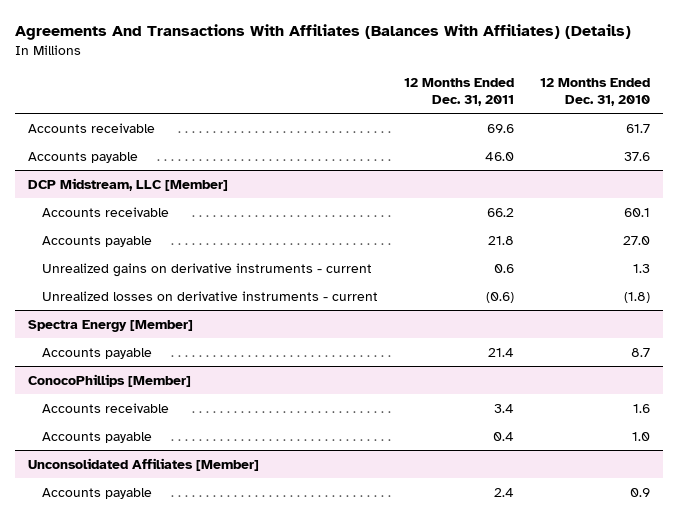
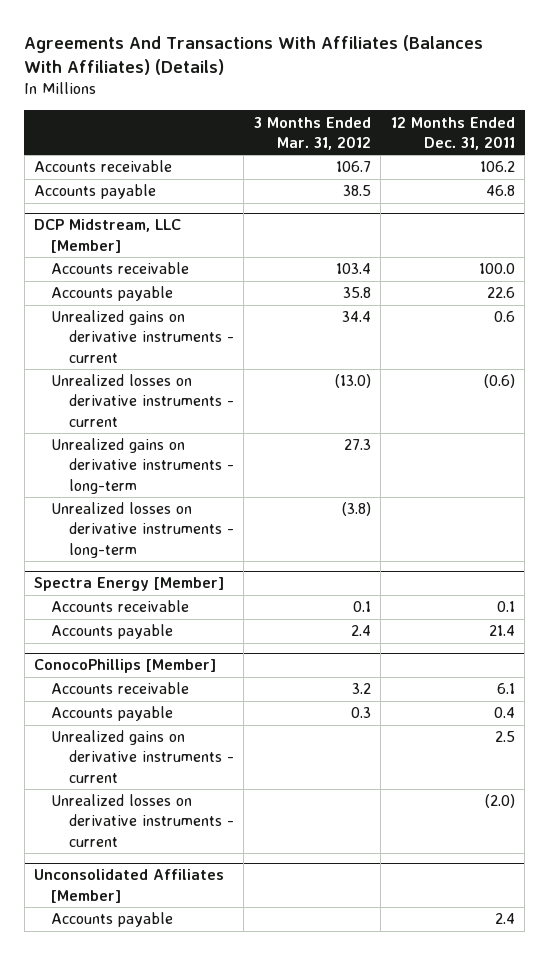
- | 12 Months Ended Dec. 31, 2011 | 12 Months Ended Dec. 31, 2010
+ | 3 Months Ended Mar. 31, 2012 | 12 Months Ended Dec. 31, 2011
- Accounts receivable | 69.6 | 61.7
- Accounts payable | 46.0 | 37.6
+ Accounts receivable | 106.7 | 106.2
+ Accounts payable | 38.5 | 46.8
@ DCP Midstream, LLC [Member]
- Accounts receivable | 66.2 | 60.1
- Accounts payable | 21.8 | 27.0
+ Accounts receivable | 103.4 | 100.0
+ Accounts payable | 35.8 | 22.6
+ Unrealized gains on derivative instruments - long-term | 27.3 |
+ Unrealized losses on derivative instruments - long-term | (3.8) |
@ Spectra Energy [Member]
+ Accounts receivable | 0.1 | 0.1
@ ConocoPhillips [Member]
- Accounts receivable | 3.4 | 1.6
+ Accounts receivable | 3.2 | 6.1
+ Unrealized gains on derivative instruments - current | | 2.5
+ Unrealized losses on derivative instruments - current | | (2.0)

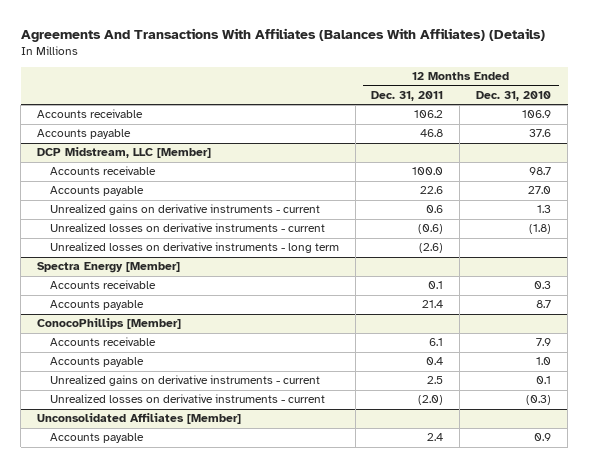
- | 3 Months Ended Mar. 31, 2012 | 12 Months Ended Dec. 31, 2011
+ | 12 Months Ended Dec. 31, 2011 | 12 Months Ended Dec. 31, 2010
@ DCP Midstream, LLC [Member]
- Unrealized gains on derivative instruments - long-term | 27.3 |
- Unrealized losses on derivative instruments - long-term | (3.8) |
+ Unrealized losses on derivative instruments - long term | (2.6) |

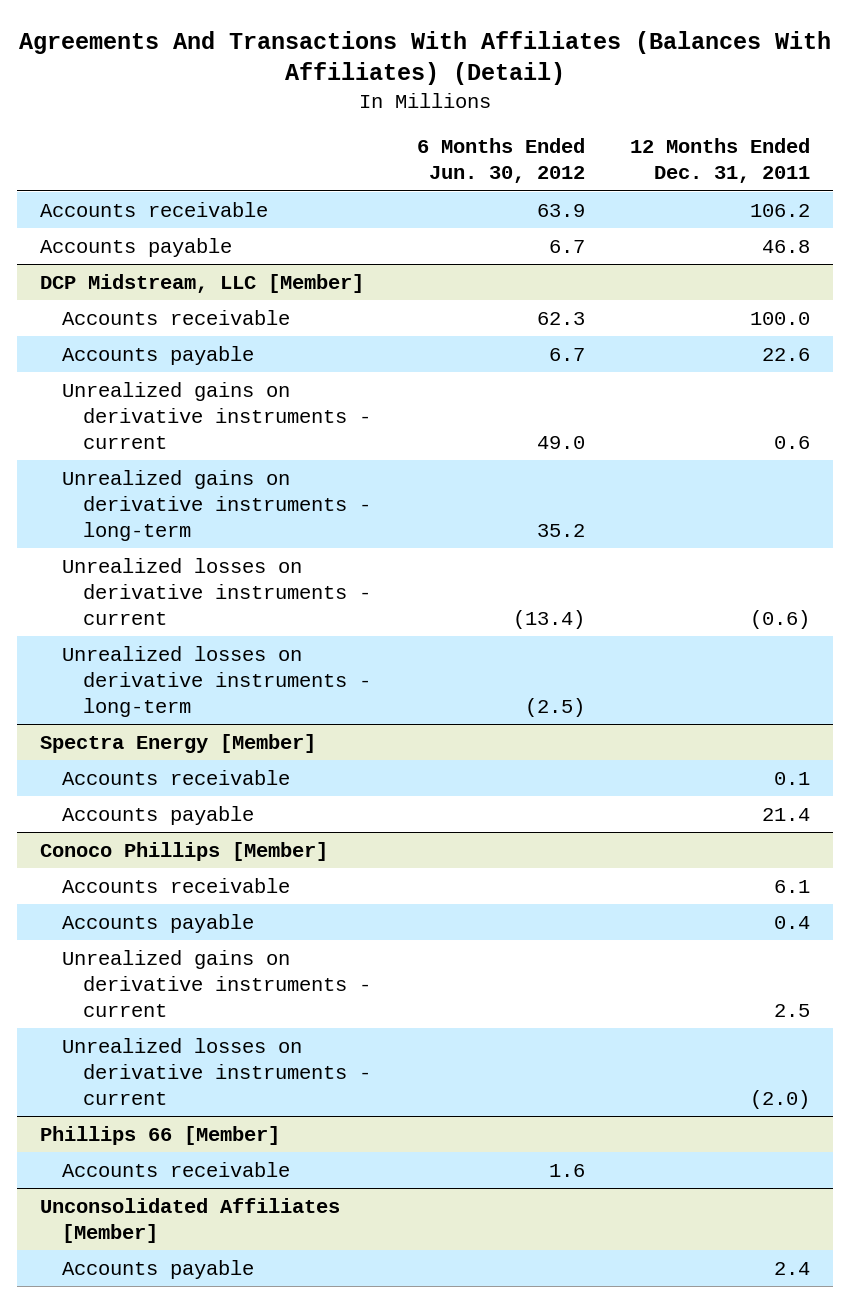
- Agreements And Transactions With Affiliates (Balances With Affiliates) (Details)
+ Agreements And Transactions With Affiliates (Balances With Affiliates) (Detail)
- | 12 Months Ended Dec. 31, 2011 | 12 Months Ended Dec. 31, 2010
+ | 6 Months Ended Jun. 30, 2012 | 12 Months Ended Dec. 31, 2011
@ DCP Midstream, LLC [Member]
+ Unrealized gains on derivative instruments - long-term | 35.2 |
- Unrealized losses on derivative instruments - long term | (2.6) |
+ Unrealized losses on derivative instruments - long-term | (2.5) |
- ConocoPhillips [Member]
+ Conoco Phillips [Member]
+ Phillips 66 [Member]
+ Accounts receivable | 1.6 |

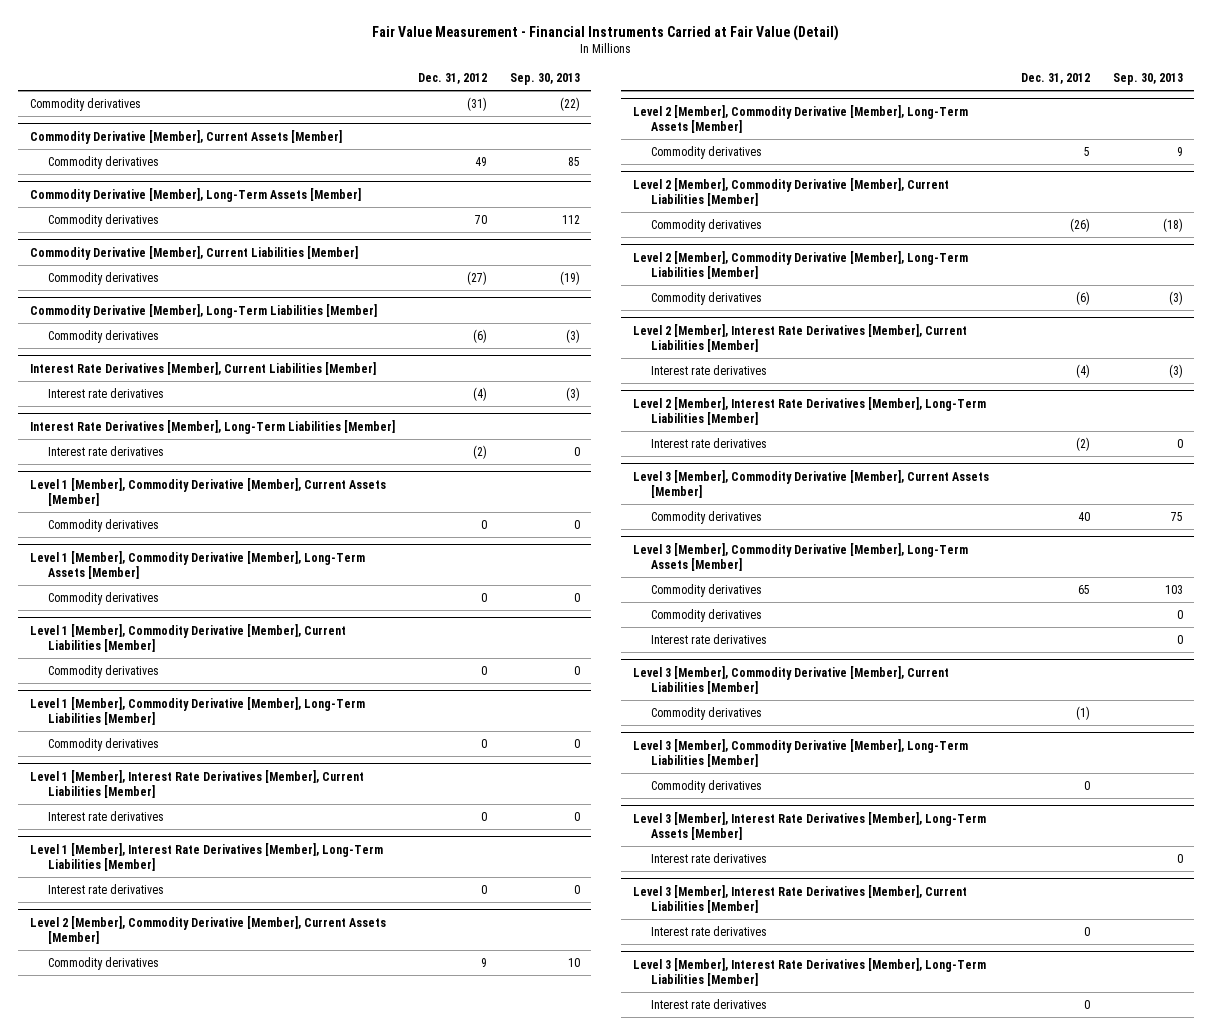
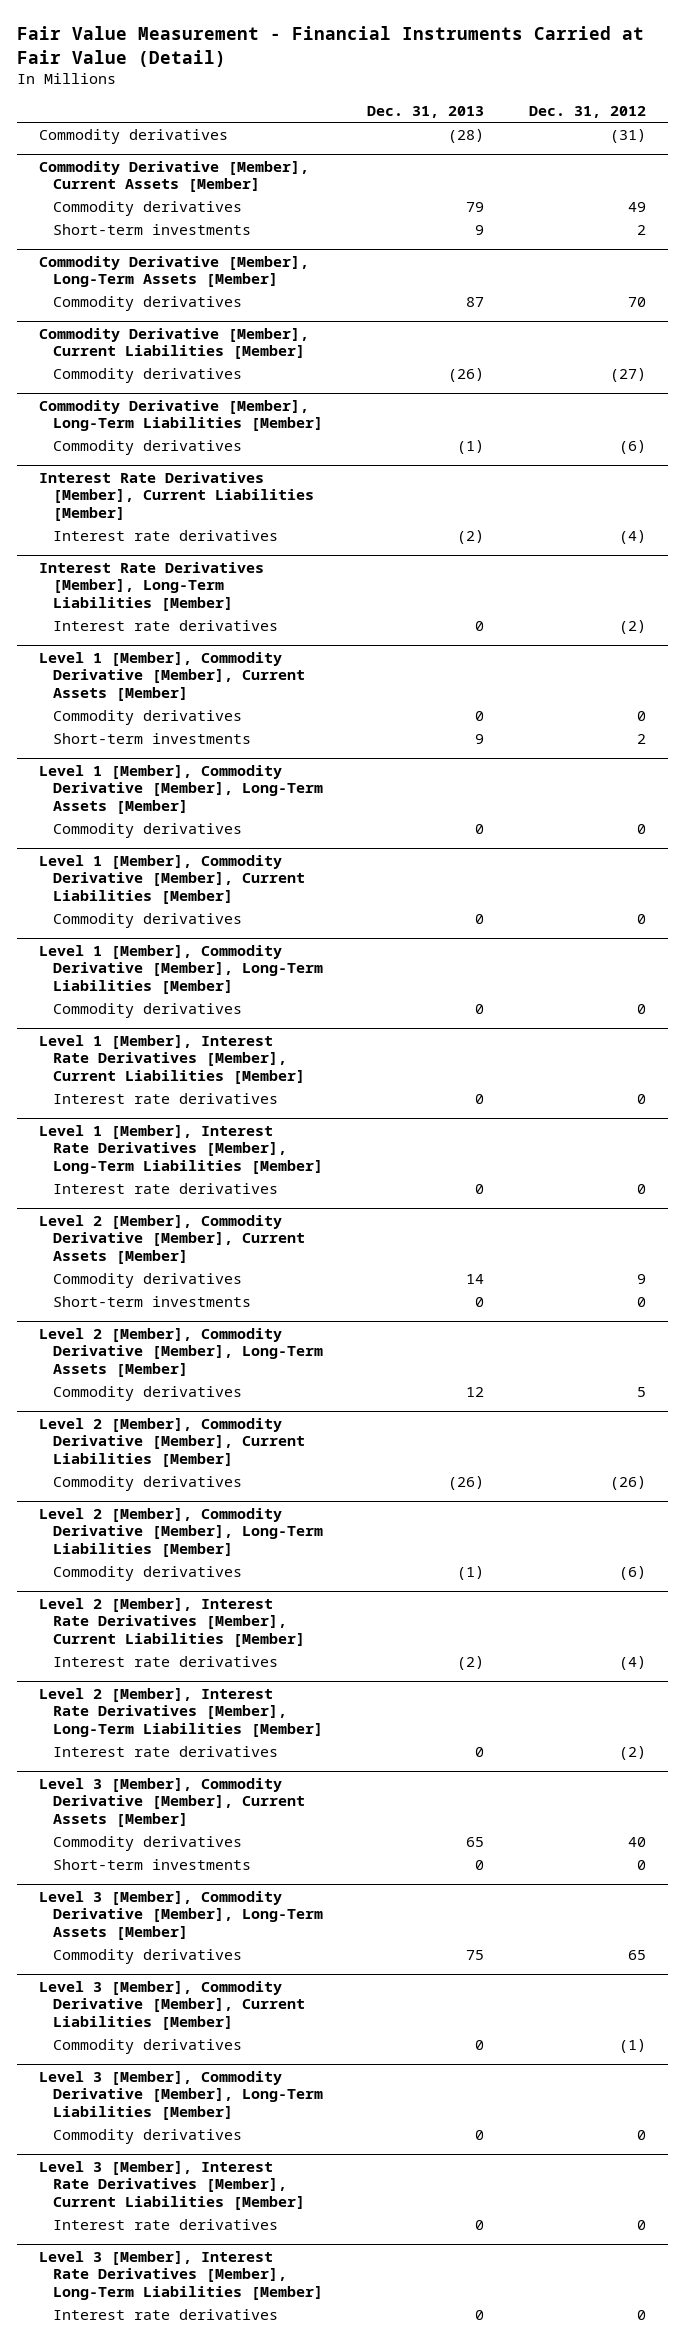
- | Dec. 31, 2012 | Sep. 30, 2013
+ | Dec. 31, 2013 | Dec. 31, 2012
@ Commodity Derivative [Member], Current Assets [Member]
+ Short-term investments | 9 | 2
@ Level 1 [Member], Commodity Derivative [Member], Current Assets [Member]
+ Short-term investments | 9 | 2
@ Level 2 [Member], Commodity Derivative [Member], Current Assets [Member]
+ Short-term investments | 0 | 0
@ Level 3 [Member], Commodity Derivative [Member], Current Assets [Member]
+ Short-term investments | 0 | 0
@ Level 3 [Member], Commodity Derivative [Member], Long-Term Assets [Member]
- Commodity derivatives | | 0
- Interest rate derivatives | | 0
- Level 3 [Member], Interest Rate Derivatives [Member], Long-Term Assets [Member]
- Interest rate derivatives | | 0

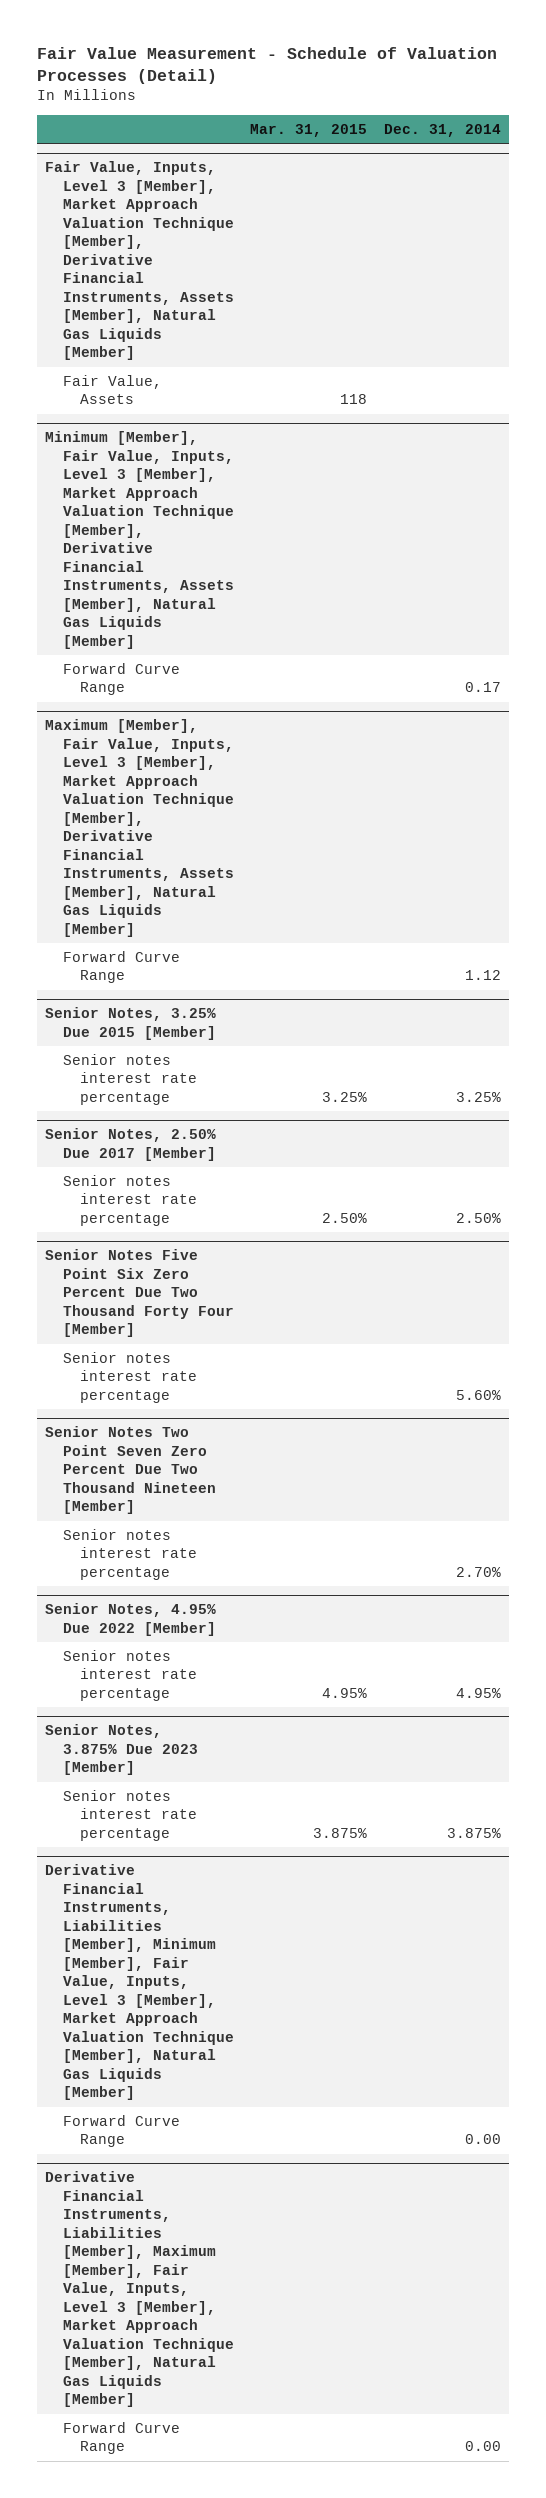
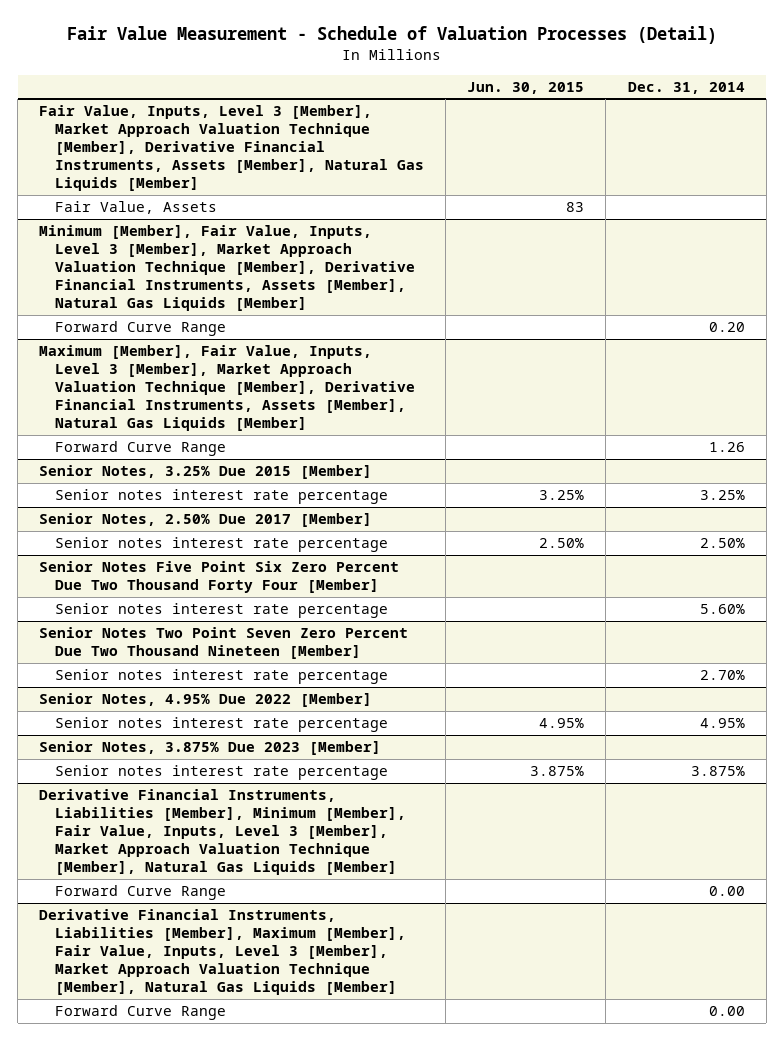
- | Mar. 31, 2015 | Dec. 31, 2014
+ | Jun. 30, 2015 | Dec. 31, 2014
@ Minimum [Member], Fair Value, Inputs, Level 3 [Member], Market Approach Valuation Technique [Member], Derivative Financial Instruments, Assets [Member], Natural Gas Liquids [Member]
- Forward Curve Range | | 0.17
+ Forward Curve Range | | 0.20
@ Maximum [Member], Fair Value, Inputs, Level 3 [Member], Market Approach Valuation Technique [Member], Derivative Financial Instruments, Assets [Member], Natural Gas Liquids [Member]
- Forward Curve Range | | 1.12
+ Forward Curve Range | | 1.26

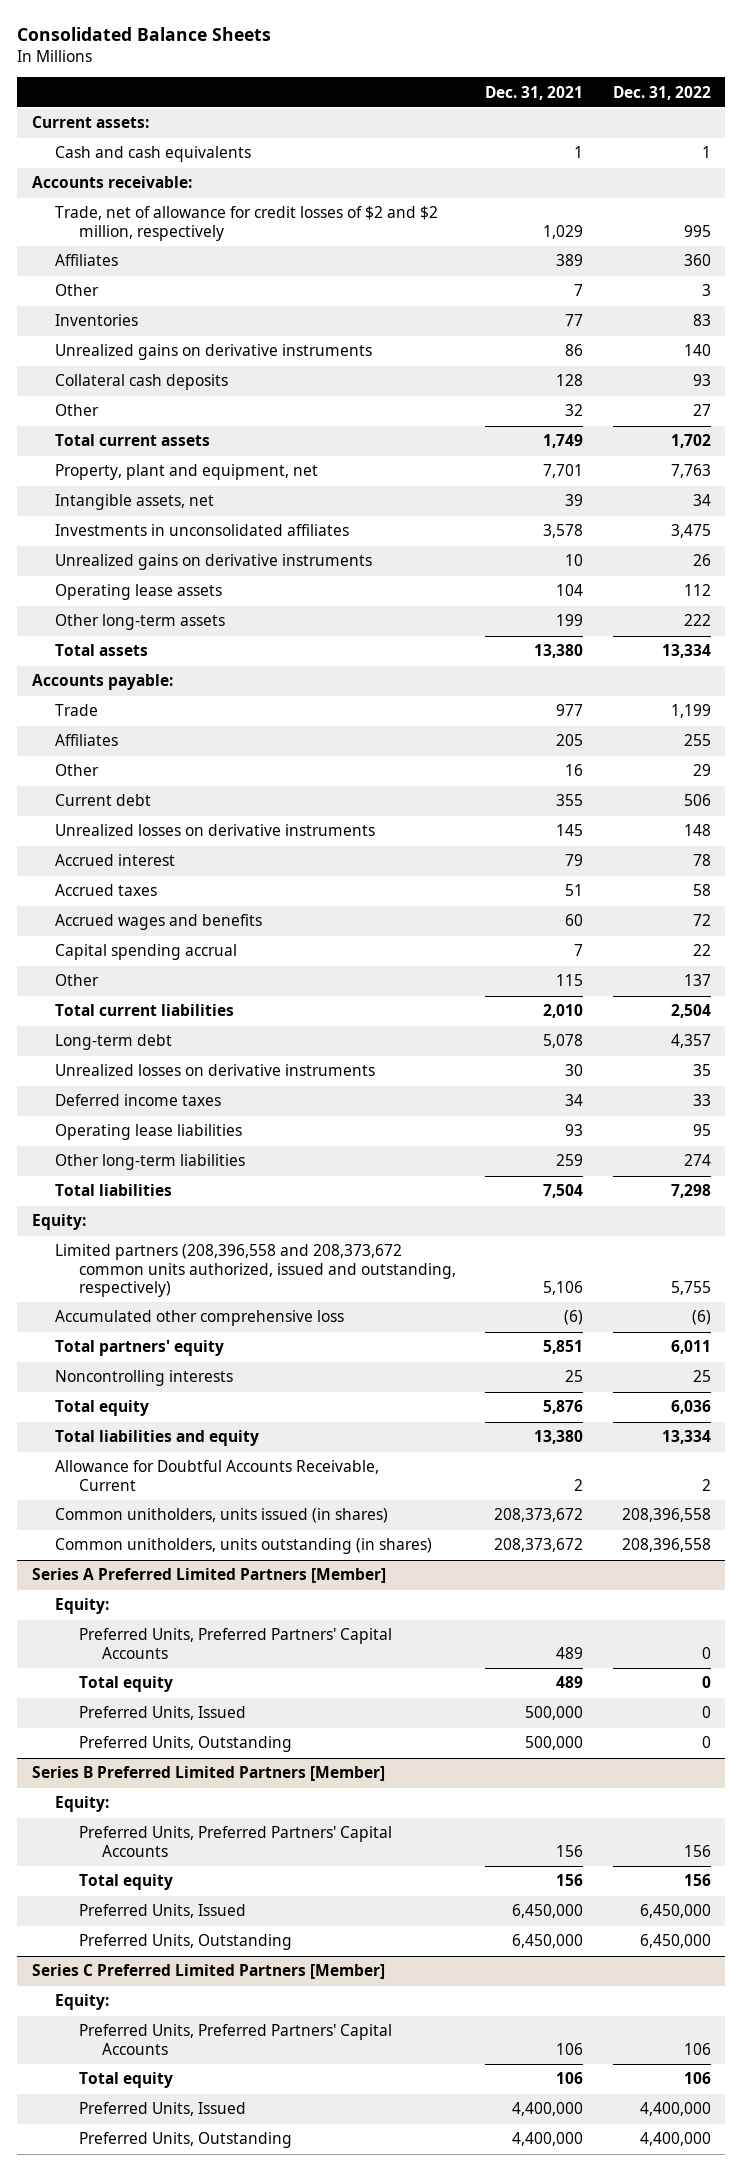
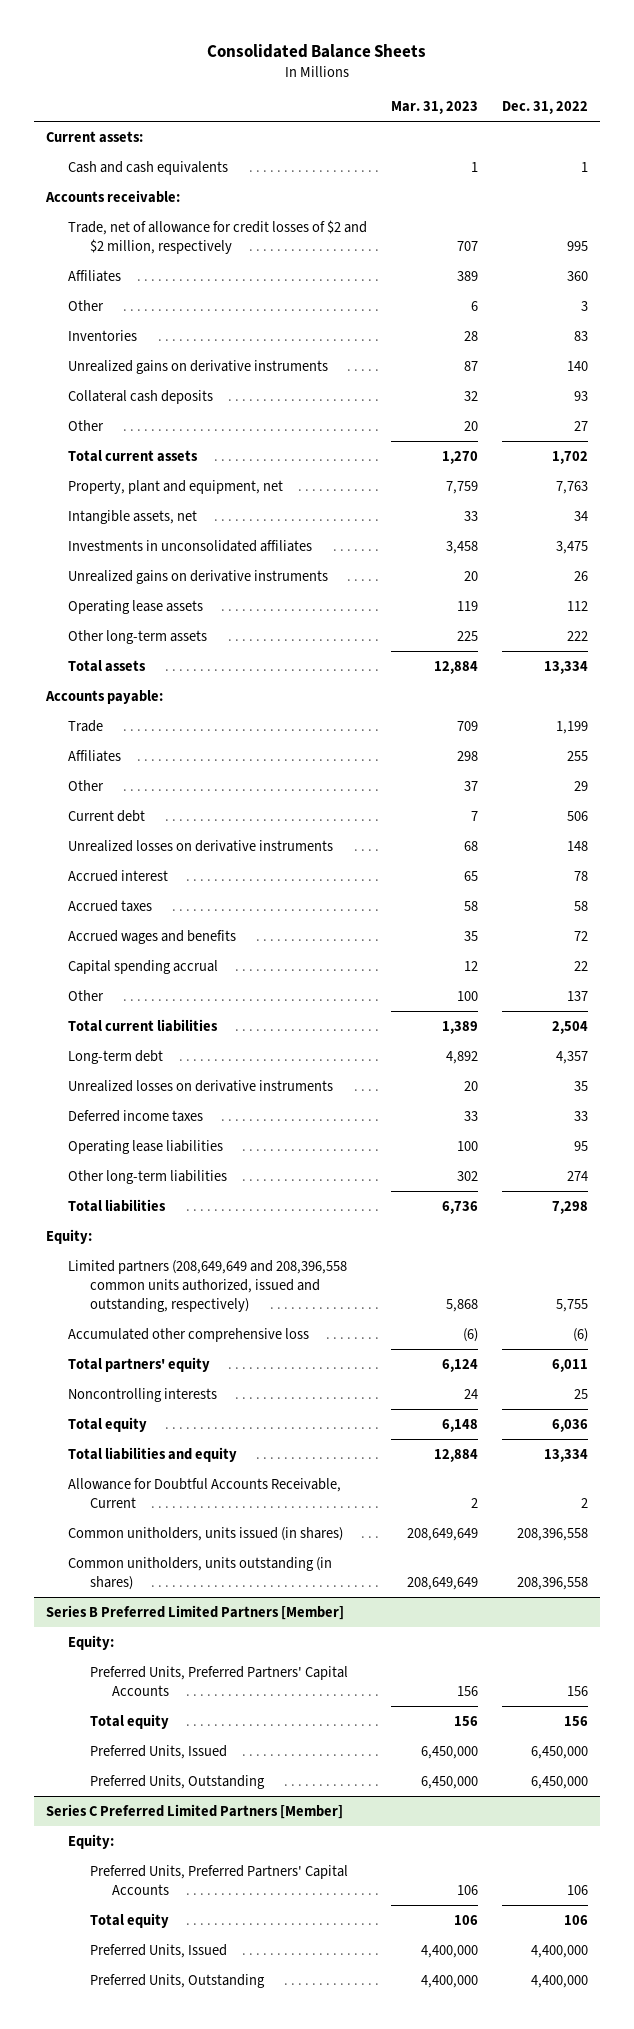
- | Dec. 31, 2021 | Dec. 31, 2022
+ | Mar. 31, 2023 | Dec. 31, 2022
- Limited partners (208,396,558 and 208,373,672 common units authorized, issued and outstanding, respectively) | 5,106 | 5,755
+ Limited partners (208,649,649 and 208,396,558 common units authorized, issued and outstanding, respectively) | 5,868 | 5,755
- Series A Preferred Limited Partners [Member]
- Equity:
- Preferred Units, Preferred Partners' Capital Accounts | 489 | 0
- Total equity | 489 | 0
- Preferred Units, Issued | 500,000 | 0
- Preferred Units, Outstanding | 500,000 | 0

